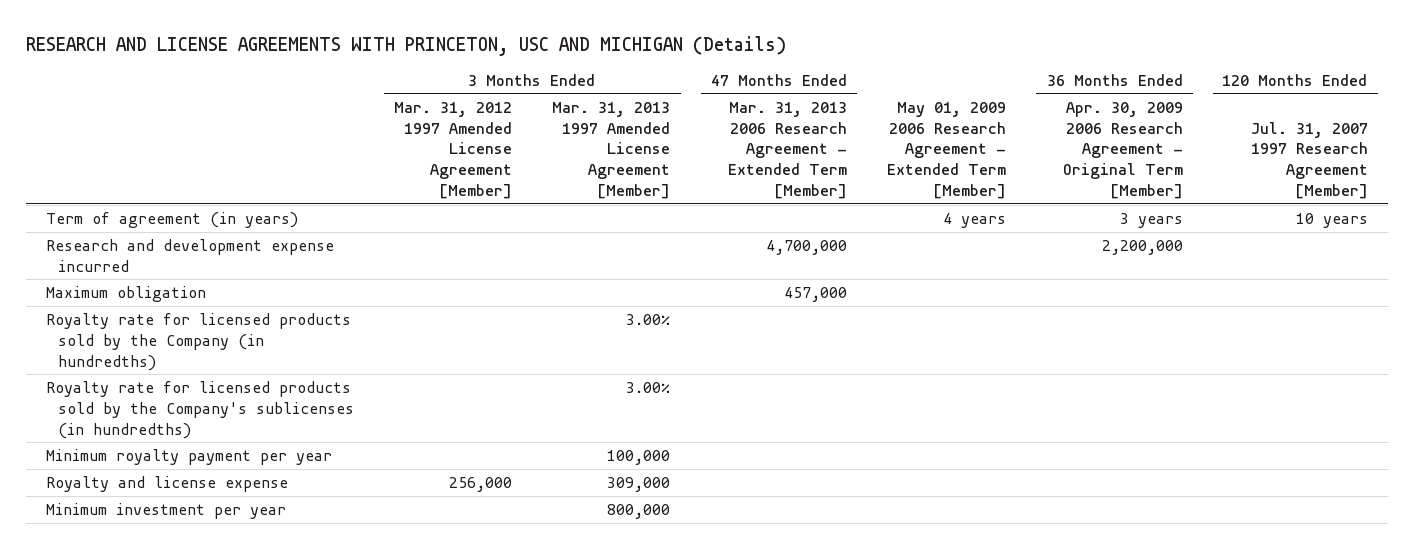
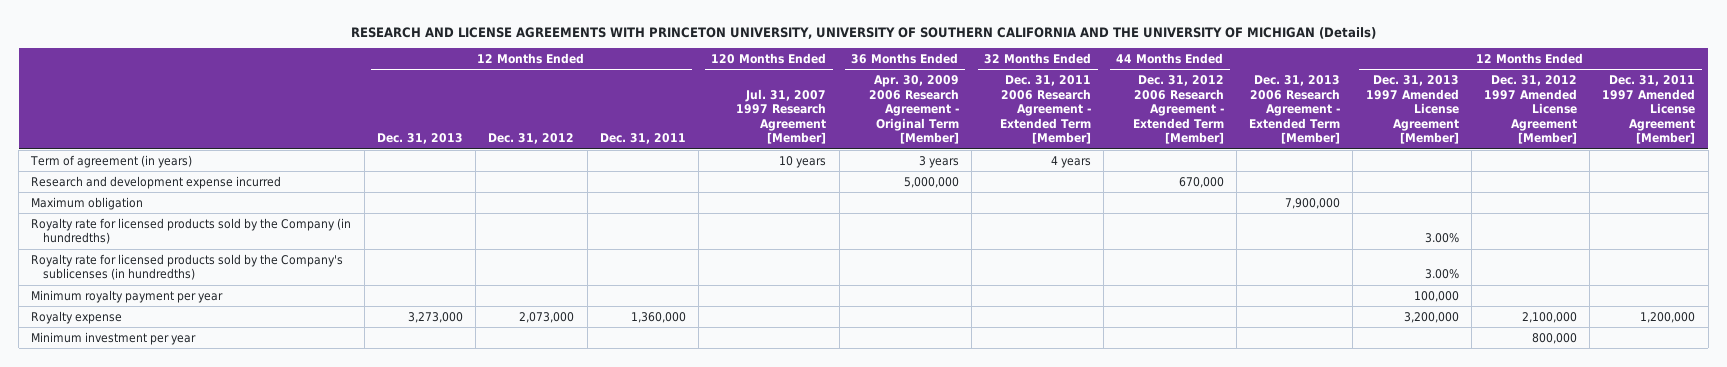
- RESEARCH AND LICENSE AGREEMENTS WITH PRINCETON, USC AND MICHIGAN (Details)
+ RESEARCH AND LICENSE AGREEMENTS WITH PRINCETON UNIVERSITY, UNIVERSITY OF SOUTHERN CALIFORNIA AND THE UNIVERSITY OF MICHIGAN (Details)
- | 3 Months Ended Mar. 31, 2012 1997 Amended License Agreement [Member] | 3 Months Ended Mar. 31, 2013 1997 Amended License Agreement [Member] | 47 Months Ended Mar. 31, 2013 2006 Research Agreement - Extended Term [Member] | May 01, 2009 2006 Research Agreement - Extended Term [Member] | 36 Months Ended Apr. 30, 2009 2006 Research Agreement - Original Term [Member] | 120 Months Ended Jul. 31, 2007 1997 Research Agreement [Member]
+ | 12 Months Ended Dec. 31, 2013 | 12 Months Ended Dec. 31, 2012 | 12 Months Ended Dec. 31, 2011 | 120 Months Ended Jul. 31, 2007 1997 Research Agreement [Member] | 36 Months Ended Apr. 30, 2009 2006 Research Agreement - Original Term [Member] | 32 Months Ended Dec. 31, 2011 2006 Research Agreement - Extended Term [Member] | 44 Months Ended Dec. 31, 2012 2006 Research Agreement - Extended Term [Member] | Dec. 31, 2013 2006 Research Agreement - Extended Term [Member] | 12 Months Ended Dec. 31, 2013 1997 Amended License Agreement [Member] | 12 Months Ended Dec. 31, 2012 1997 Amended License Agreement [Member] | 12 Months Ended Dec. 31, 2011 1997 Amended License Agreement [Member]
- Research and development expense incurred | | | 4,700,000 | | 2,200,000 |
+ Research and development expense incurred | | | | | 5,000,000 | | 670,000 | | | |
- Royalty and license expense | 256,000 | 309,000 | | | |
+ Royalty expense | 3,273,000 | 2,073,000 | 1,360,000 | | | | | | 3,200,000 | 2,100,000 | 1,200,000

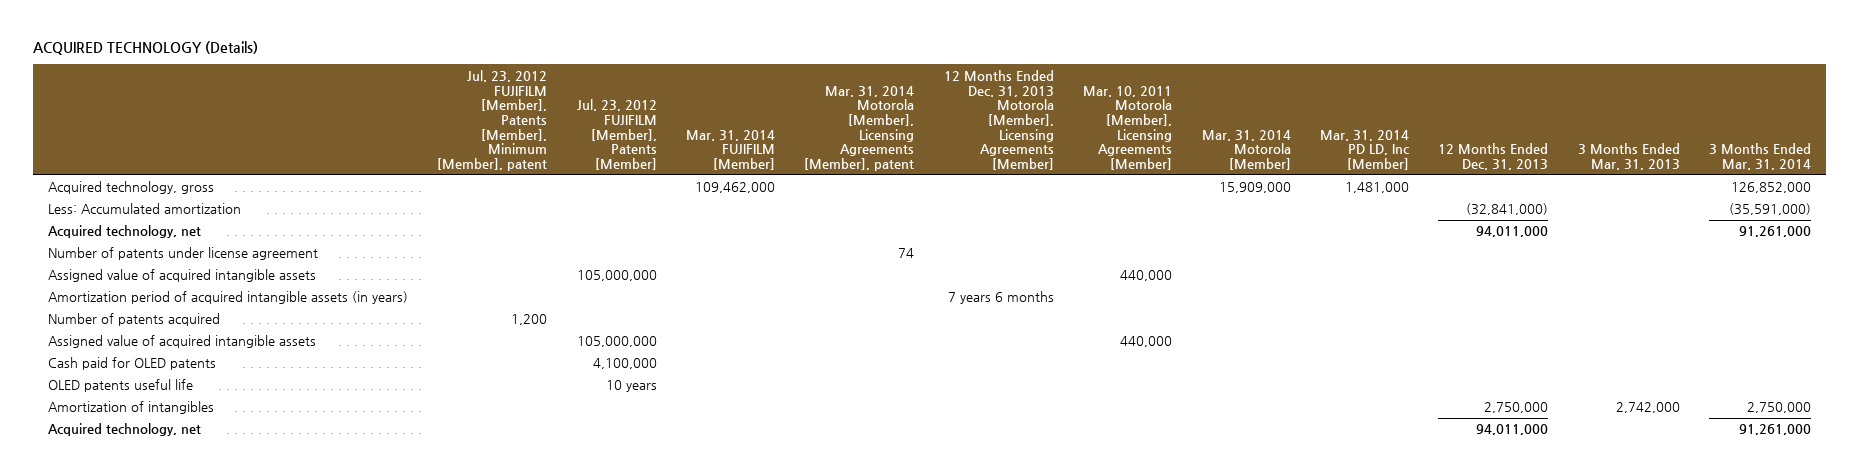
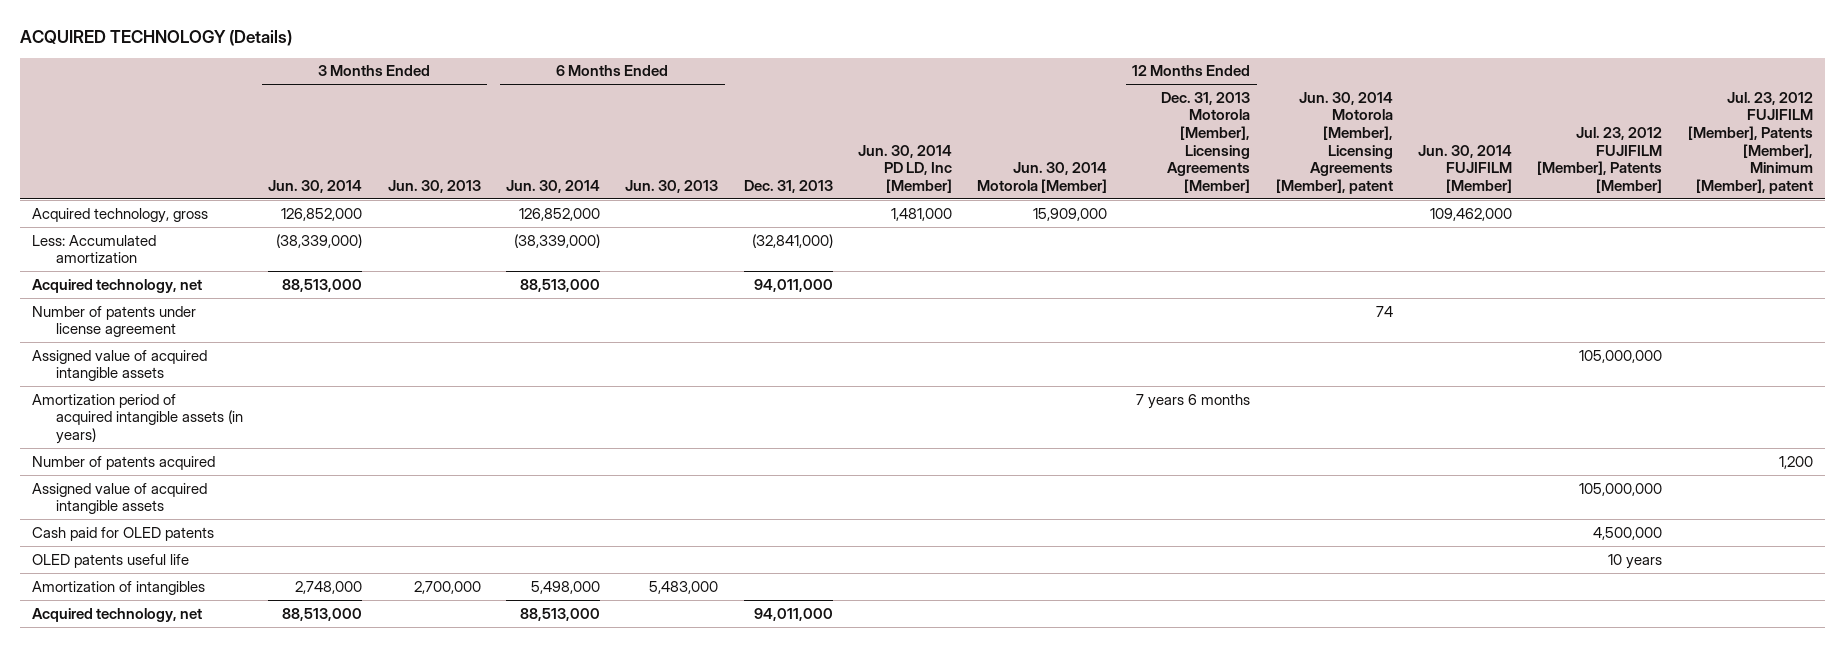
- | Jul. 23, 2012 FUJIFILM [Member], Patents [Member], Minimum [Member], patent | Jul. 23, 2012 FUJIFILM [Member], Patents [Member] | Mar. 31, 2014 FUJIFILM [Member] | Mar. 31, 2014 Motorola [Member], Licensing Agreements [Member], patent | 12 Months Ended Dec. 31, 2013 Motorola [Member], Licensing Agreements [Member] | Mar. 10, 2011 Motorola [Member], Licensing Agreements [Member] | Mar. 31, 2014 Motorola [Member] | Mar. 31, 2014 PD LD, Inc [Member] | 12 Months Ended Dec. 31, 2013 | 3 Months Ended Mar. 31, 2013 | 3 Months Ended Mar. 31, 2014
+ | 3 Months Ended Jun. 30, 2014 | 3 Months Ended Jun. 30, 2013 | 6 Months Ended Jun. 30, 2014 | 6 Months Ended Jun. 30, 2013 | Dec. 31, 2013 | Jun. 30, 2014 PD LD, Inc [Member] | Jun. 30, 2014 Motorola [Member] | 12 Months Ended Dec. 31, 2013 Motorola [Member], Licensing Agreements [Member] | Jun. 30, 2014 Motorola [Member], Licensing Agreements [Member], patent | Jun. 30, 2014 FUJIFILM [Member] | Jul. 23, 2012 FUJIFILM [Member], Patents [Member] | Jul. 23, 2012 FUJIFILM [Member], Patents [Member], Minimum [Member], patent
- Cash paid for OLED patents | | 4,100,000 | | | | | | | | |
+ Cash paid for OLED patents | | | | | | | | | | | 4,500,000 |

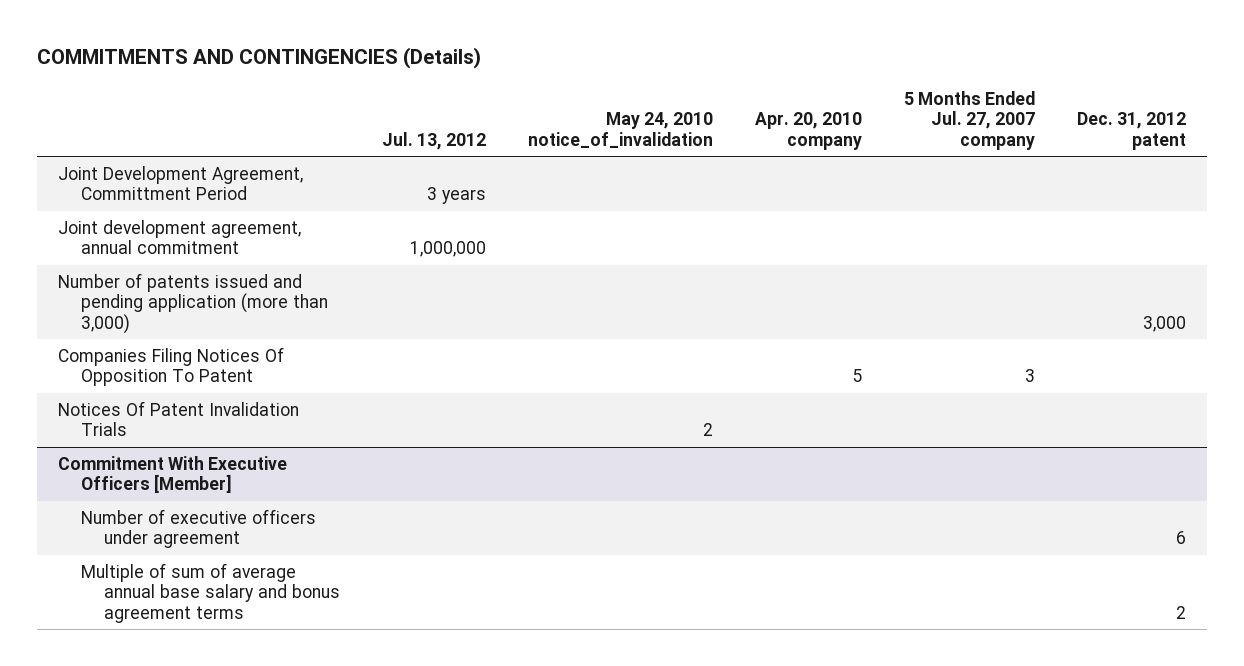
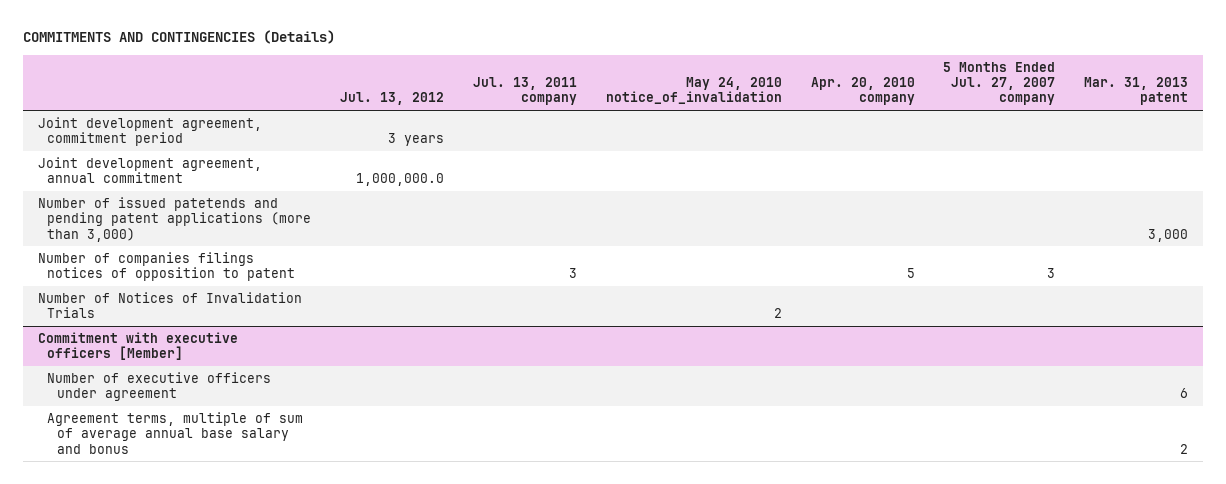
- | Jul. 13, 2012 | May 24, 2010 notice_of_invalidation | Apr. 20, 2010 company | 5 Months Ended Jul. 27, 2007 company | Dec. 31, 2012 patent
+ | Jul. 13, 2012 | Jul. 13, 2011 company | May 24, 2010 notice_of_invalidation | Apr. 20, 2010 company | 5 Months Ended Jul. 27, 2007 company | Mar. 31, 2013 patent
- Joint Development Agreement, Committment Period | 3 years | | | |
- Joint development agreement, annual commitment | 1,000,000 | | | |
- Number of patents issued and pending application (more than 3,000) | | | | | 3,000
- Companies Filing Notices Of Opposition To Patent | | | 5 | 3 |
- Notices Of Patent Invalidation Trials | | 2 | | |
- Commitment With Executive Officers [Member]
+ Joint development agreement, commitment period | 3 years | | | | |
+ Joint development agreement, annual commitment | 1,000,000.0 | | | | |
+ Number of issued patetends and pending patent applications (more than 3,000) | | | | | | 3,000
+ Number of companies filings notices of opposition to patent | | 3 | | 5 | 3 |
+ Number of Notices of Invalidation Trials | | | 2 | | |
+ Commitment with executive officers [Member]
- Multiple of sum of average annual base salary and bonus agreement terms | | | | | 2
+ Agreement terms, multiple of sum of average annual base salary and bonus | | | | | | 2

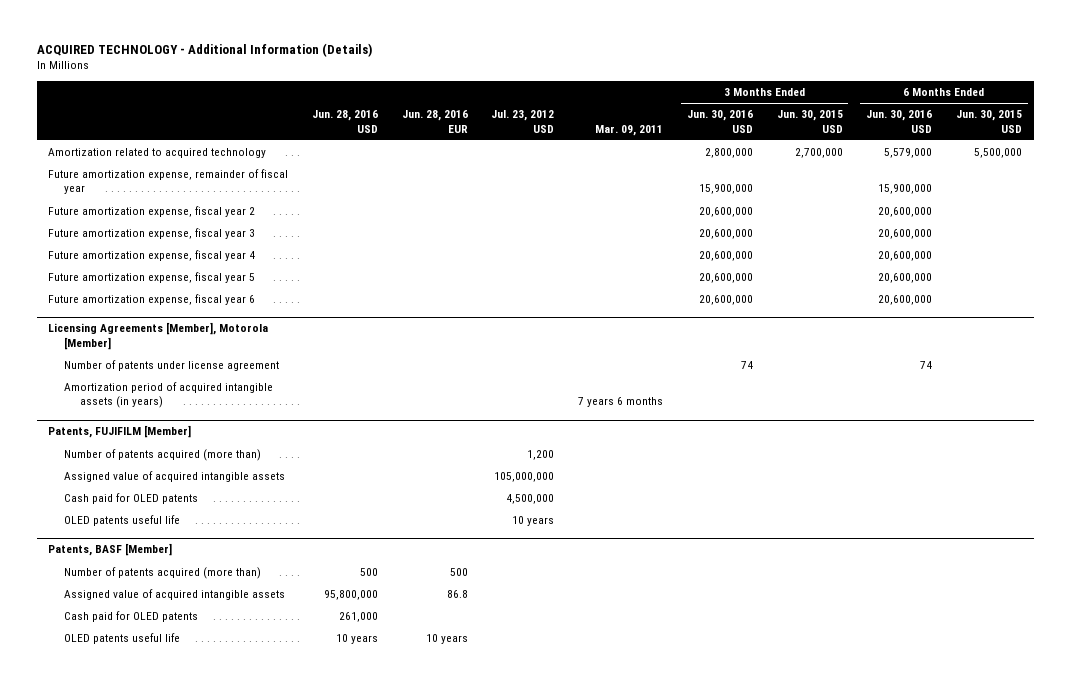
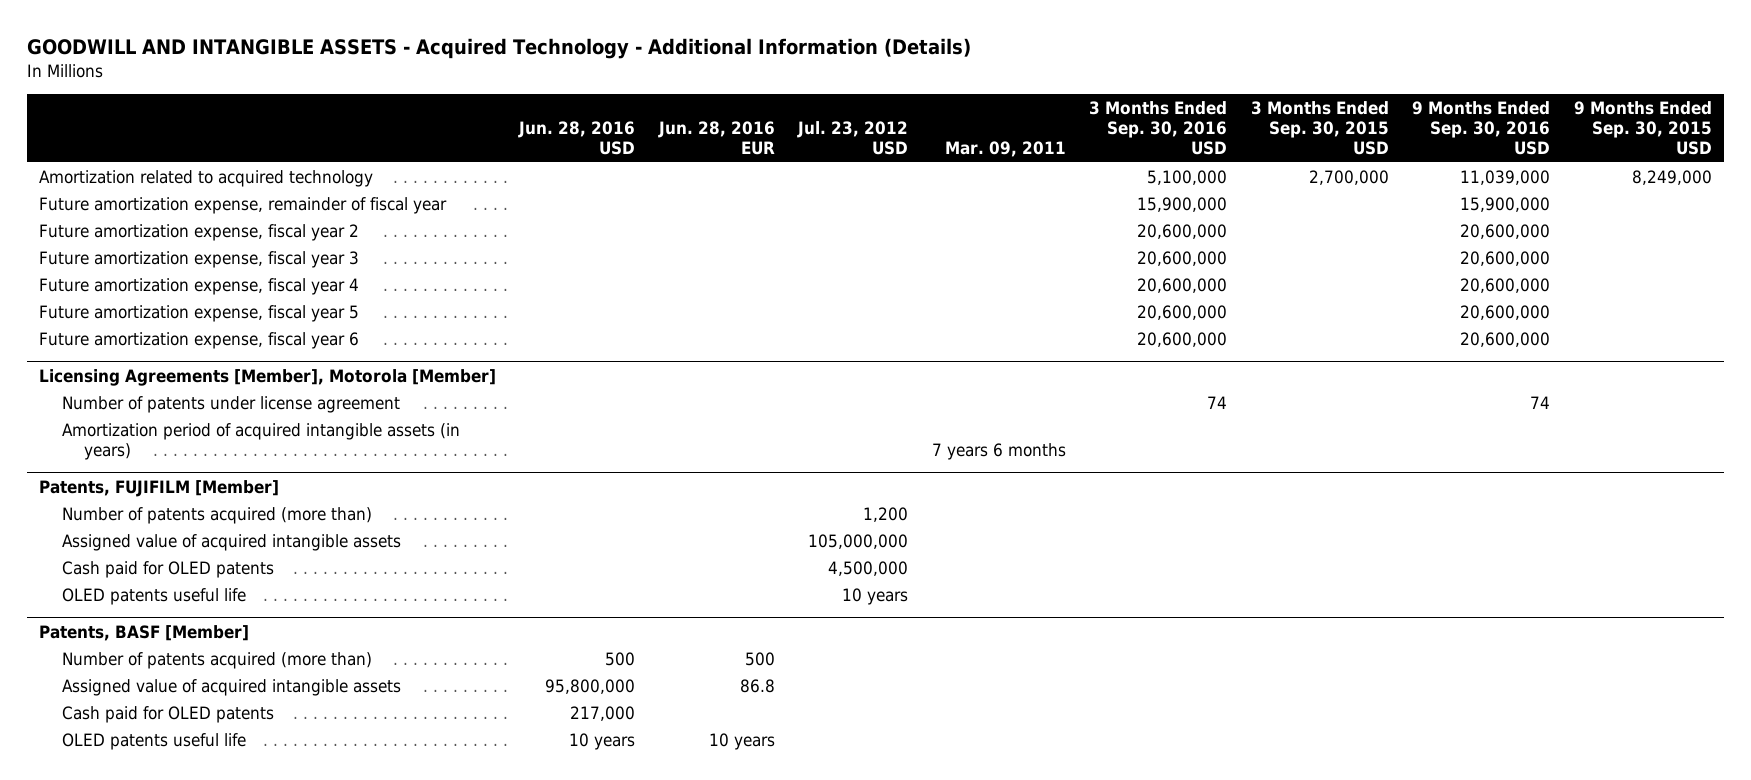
- ACQUIRED TECHNOLOGY - Additional Information (Details)
+ GOODWILL AND INTANGIBLE ASSETS - Acquired Technology - Additional Information (Details)
- | Jun. 28, 2016 USD | Jun. 28, 2016 EUR | Jul. 23, 2012 USD | Mar. 09, 2011 | 3 Months Ended Jun. 30, 2016 USD | 3 Months Ended Jun. 30, 2015 USD | 6 Months Ended Jun. 30, 2016 USD | 6 Months Ended Jun. 30, 2015 USD
+ | Jun. 28, 2016 USD | Jun. 28, 2016 EUR | Jul. 23, 2012 USD | Mar. 09, 2011 | 3 Months Ended Sep. 30, 2016 USD | 3 Months Ended Sep. 30, 2015 USD | 9 Months Ended Sep. 30, 2016 USD | 9 Months Ended Sep. 30, 2015 USD
@ Patents, BASF [Member]
- Cash paid for OLED patents | 261,000 | | | | | | |
+ Cash paid for OLED patents | 217,000 | | | | | | |

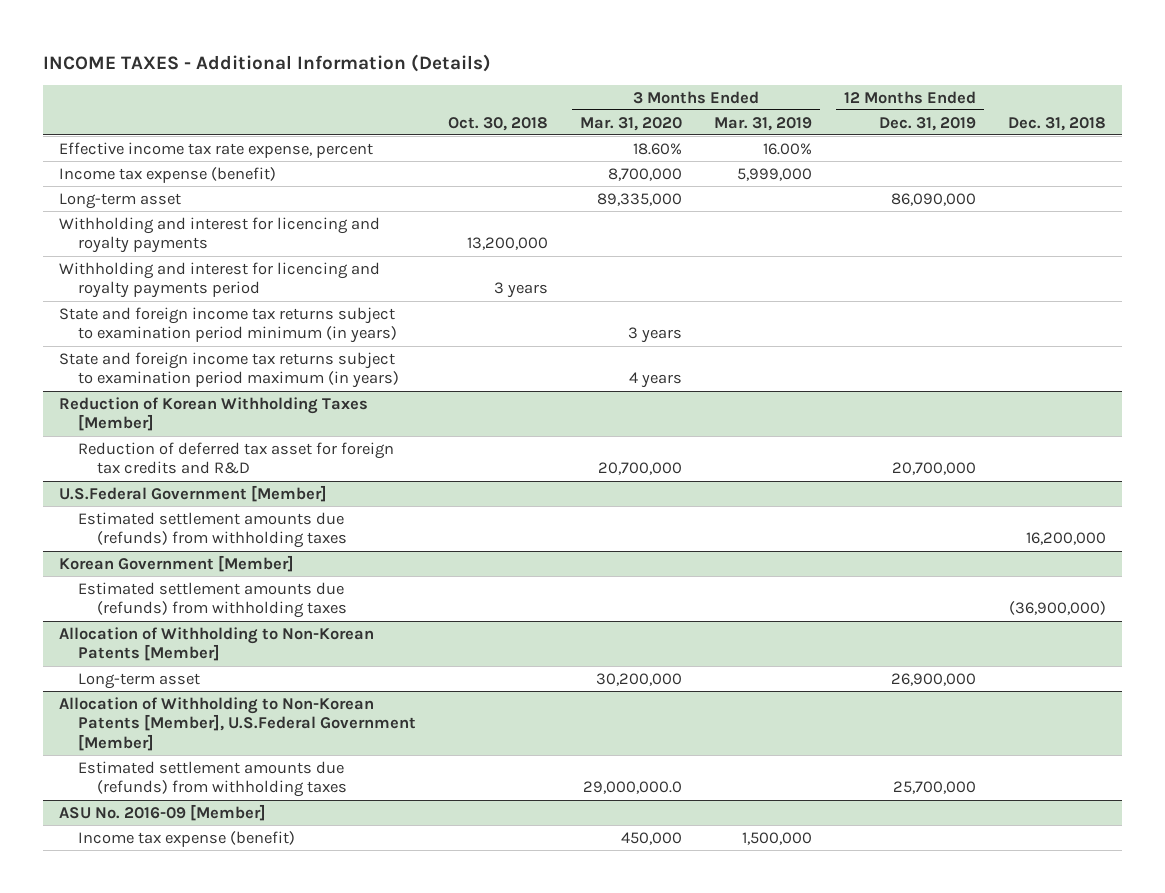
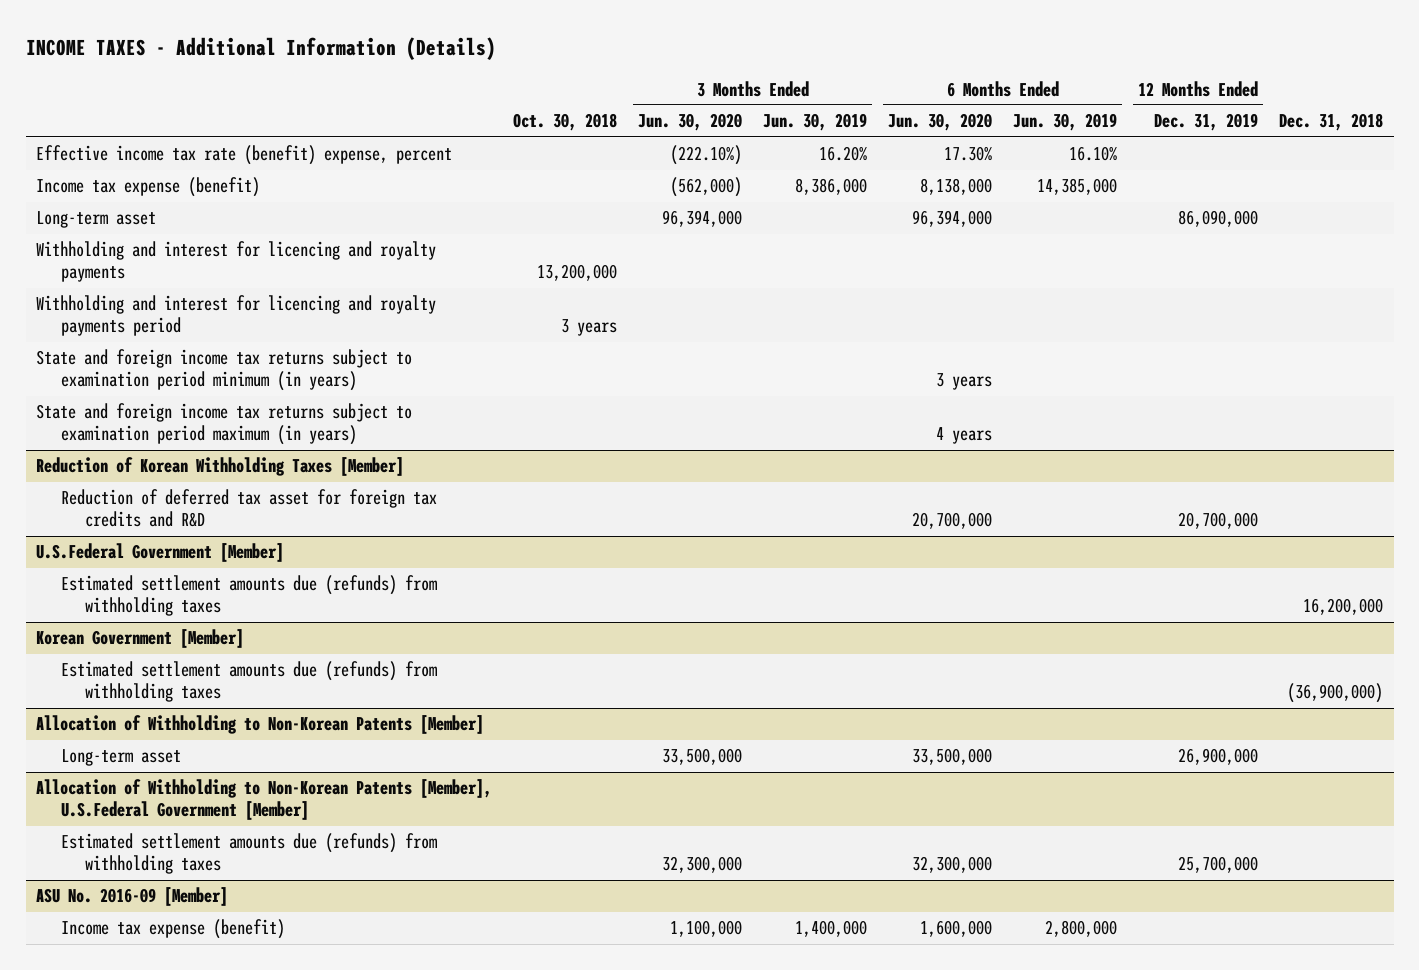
- | Oct. 30, 2018 | 3 Months Ended Mar. 31, 2020 | 3 Months Ended Mar. 31, 2019 | 12 Months Ended Dec. 31, 2019 | Dec. 31, 2018
+ | Oct. 30, 2018 | 3 Months Ended Jun. 30, 2020 | 3 Months Ended Jun. 30, 2019 | 6 Months Ended Jun. 30, 2020 | 6 Months Ended Jun. 30, 2019 | 12 Months Ended Dec. 31, 2019 | Dec. 31, 2018
- Effective income tax rate expense, percent | | 18.60% | 16.00% | |
+ Effective income tax rate (benefit) expense, percent | | (222.10%) | 16.20% | 17.30% | 16.10% | |

